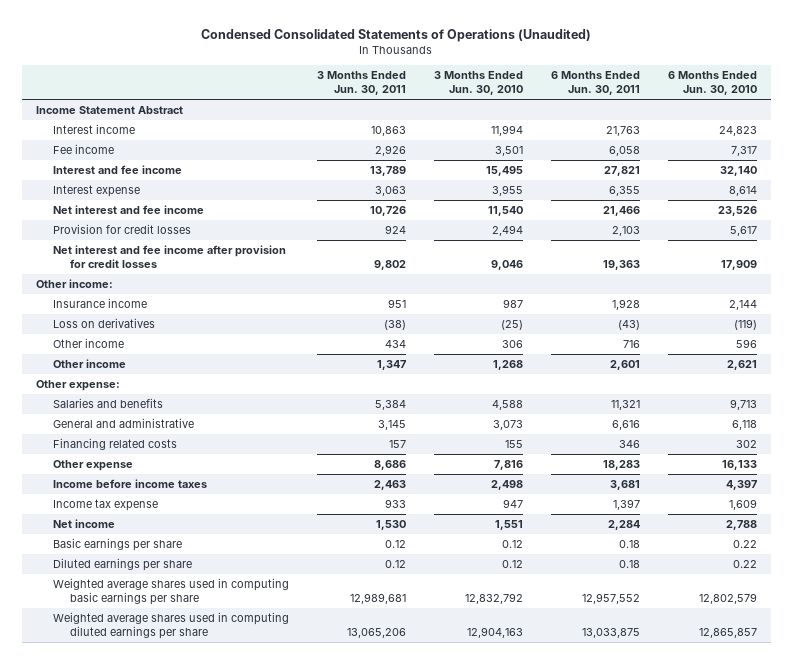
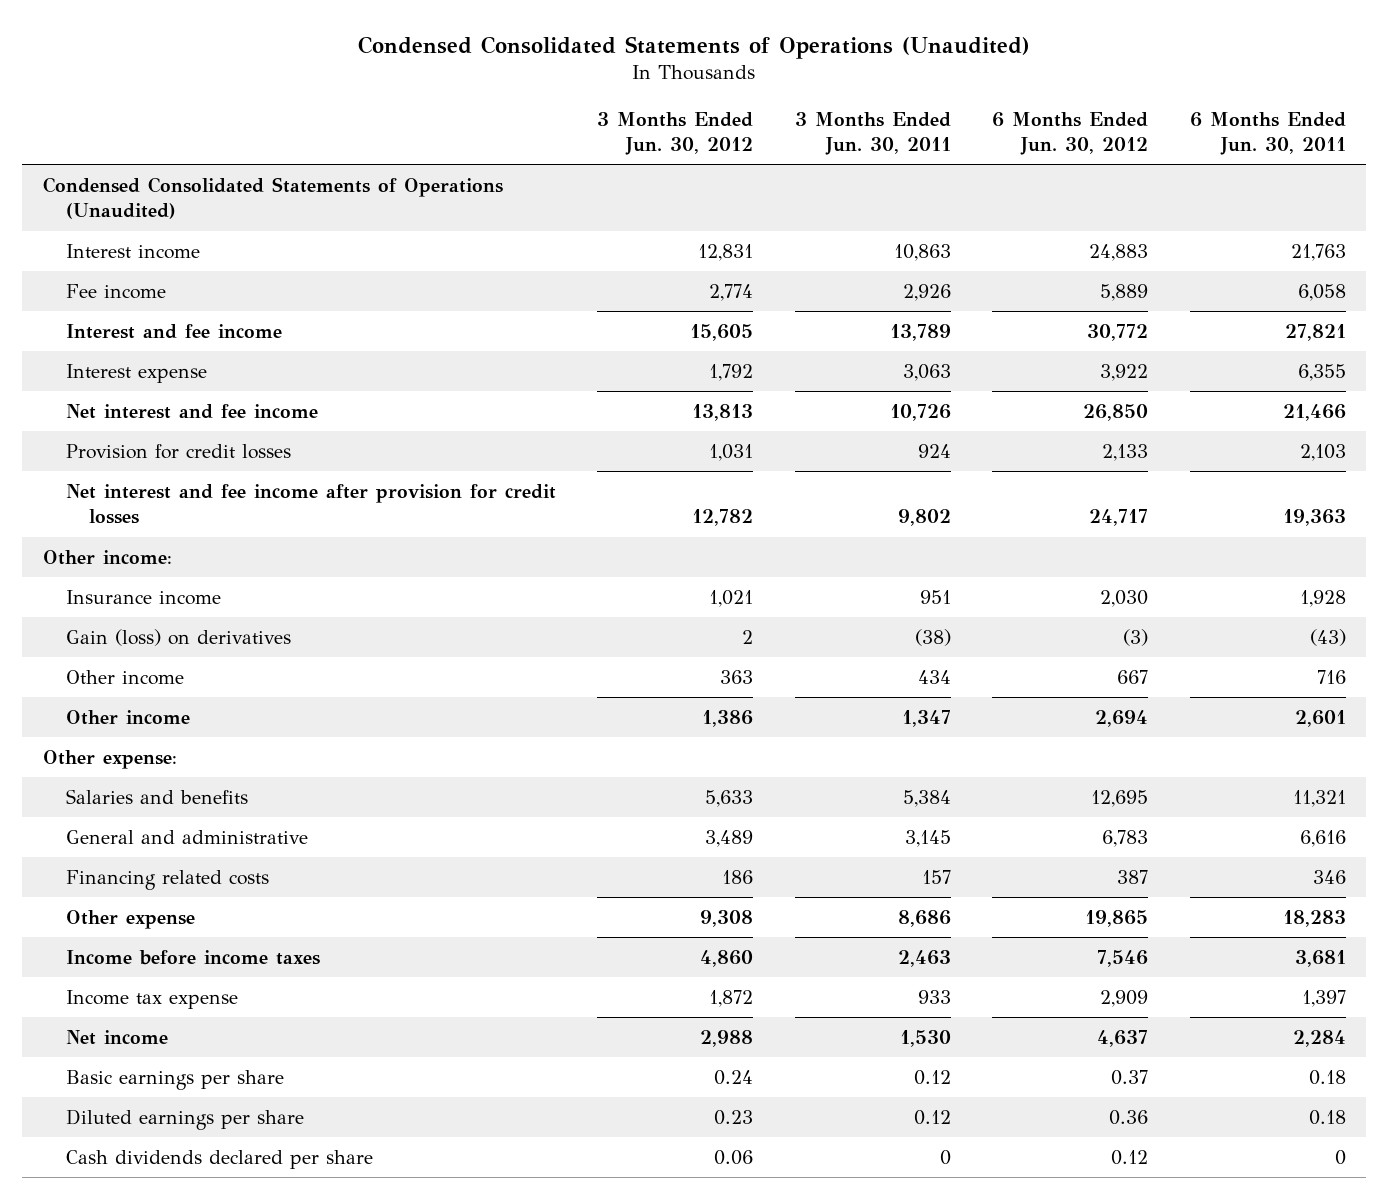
- | 3 Months Ended Jun. 30, 2011 | 3 Months Ended Jun. 30, 2010 | 6 Months Ended Jun. 30, 2011 | 6 Months Ended Jun. 30, 2010
+ | 3 Months Ended Jun. 30, 2012 | 3 Months Ended Jun. 30, 2011 | 6 Months Ended Jun. 30, 2012 | 6 Months Ended Jun. 30, 2011
- Income Statement Abstract
+ Condensed Consolidated Statements of Operations (Unaudited)
- Loss on derivatives | (38) | (25) | (43) | (119)
+ Gain (loss) on derivatives | 2 | (38) | (3) | (43)
- Weighted average shares used in computing basic earnings per share | 12,989,681 | 12,832,792 | 12,957,552 | 12,802,579
- Weighted average shares used in computing diluted earnings per share | 13,065,206 | 12,904,163 | 13,033,875 | 12,865,857
+ Cash dividends declared per share | 0.06 | 0 | 0.12 | 0

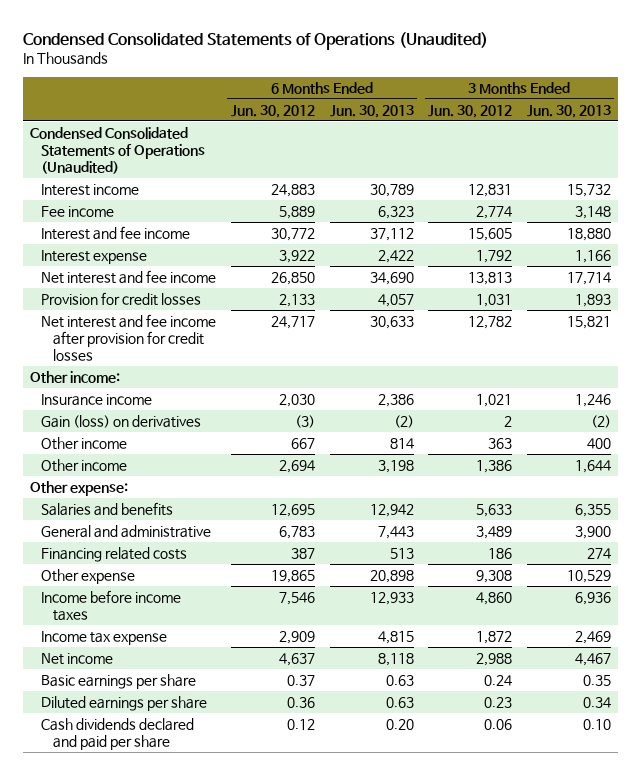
- | 3 Months Ended Jun. 30, 2012 | 3 Months Ended Jun. 30, 2011 | 6 Months Ended Jun. 30, 2012 | 6 Months Ended Jun. 30, 2011
+ | 6 Months Ended Jun. 30, 2012 | 6 Months Ended Jun. 30, 2013 | 3 Months Ended Jun. 30, 2012 | 3 Months Ended Jun. 30, 2013
- Cash dividends declared per share | 0.06 | 0 | 0.12 | 0
+ Cash dividends declared and paid per share | 0.12 | 0.20 | 0.06 | 0.10

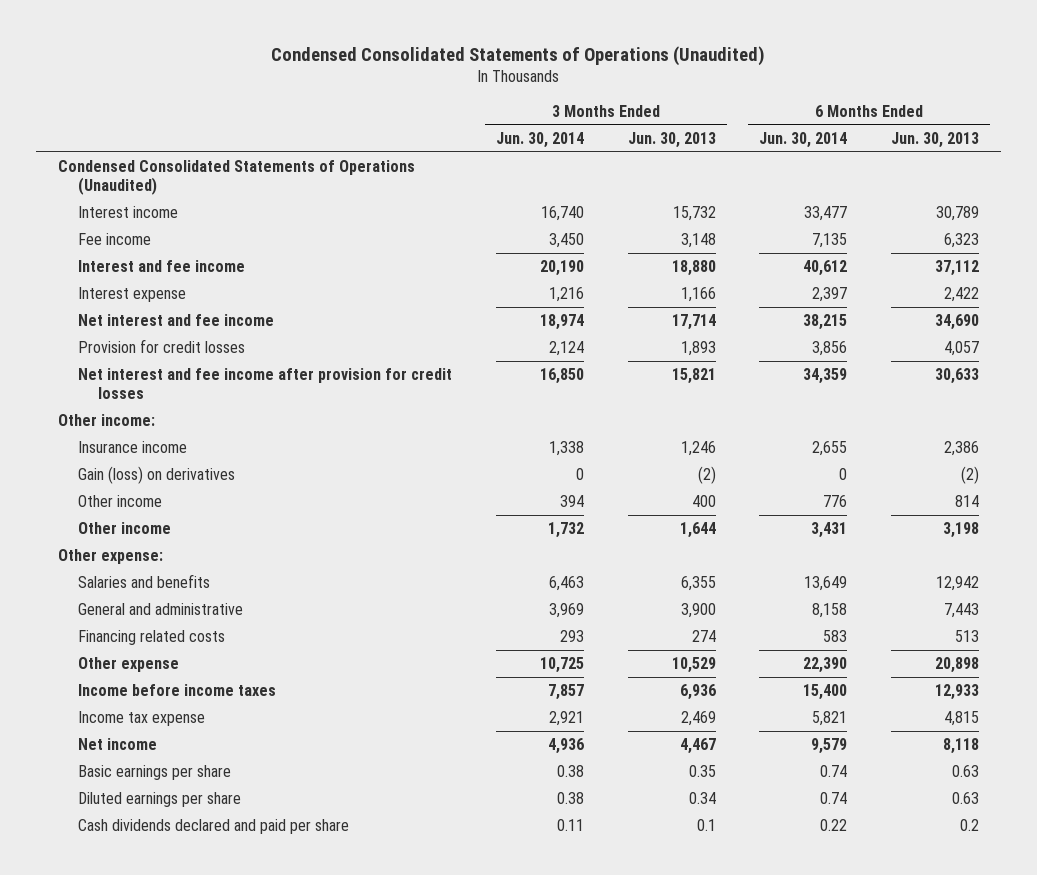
- | 6 Months Ended Jun. 30, 2012 | 6 Months Ended Jun. 30, 2013 | 3 Months Ended Jun. 30, 2012 | 3 Months Ended Jun. 30, 2013
+ | 3 Months Ended Jun. 30, 2014 | 3 Months Ended Jun. 30, 2013 | 6 Months Ended Jun. 30, 2014 | 6 Months Ended Jun. 30, 2013
- Cash dividends declared and paid per share | 0.12 | 0.20 | 0.06 | 0.10
+ Cash dividends declared and paid per share | 0.11 | 0.1 | 0.22 | 0.2

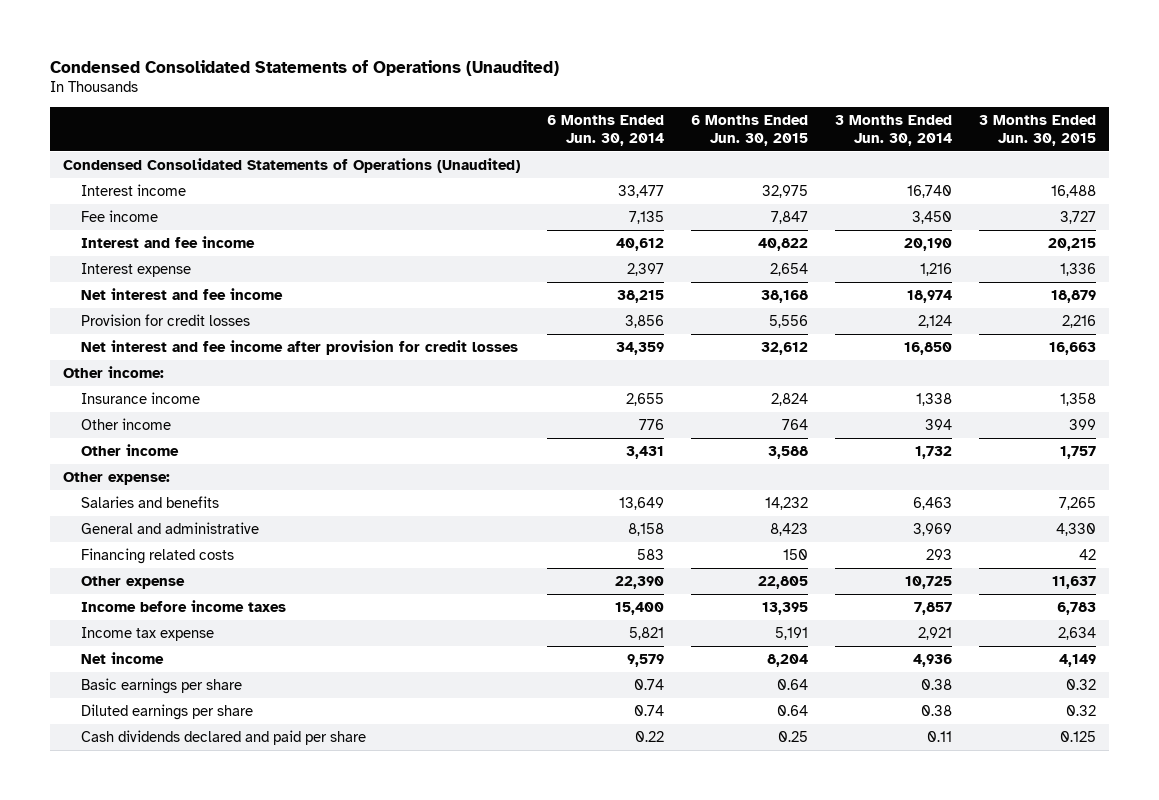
- | 3 Months Ended Jun. 30, 2014 | 3 Months Ended Jun. 30, 2013 | 6 Months Ended Jun. 30, 2014 | 6 Months Ended Jun. 30, 2013
+ | 6 Months Ended Jun. 30, 2014 | 6 Months Ended Jun. 30, 2015 | 3 Months Ended Jun. 30, 2014 | 3 Months Ended Jun. 30, 2015
- Gain (loss) on derivatives | 0 | (2) | 0 | (2)

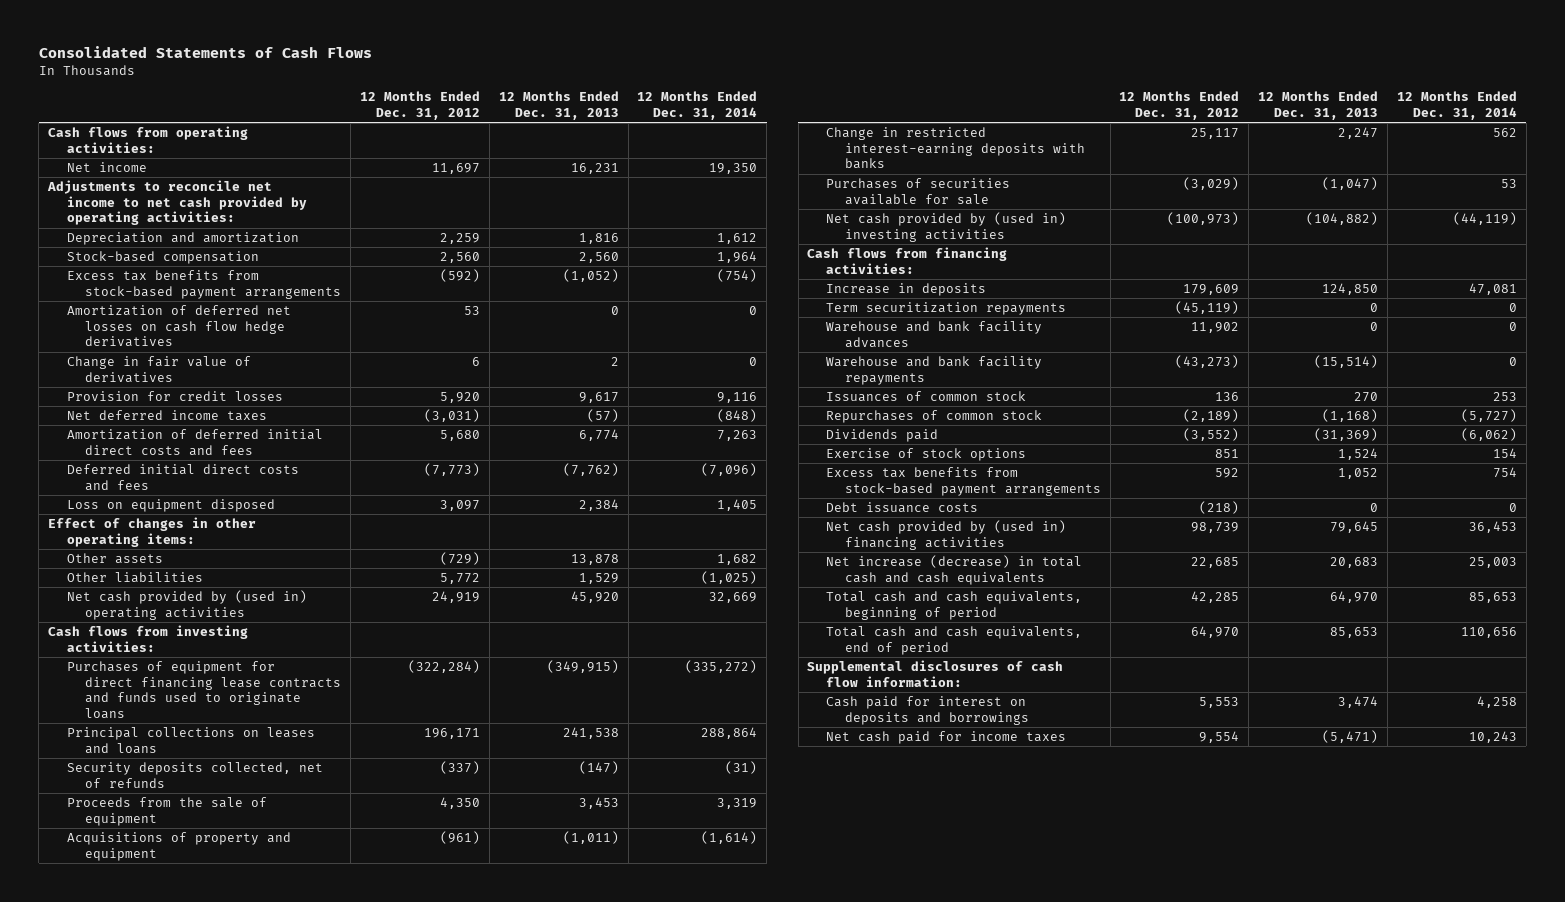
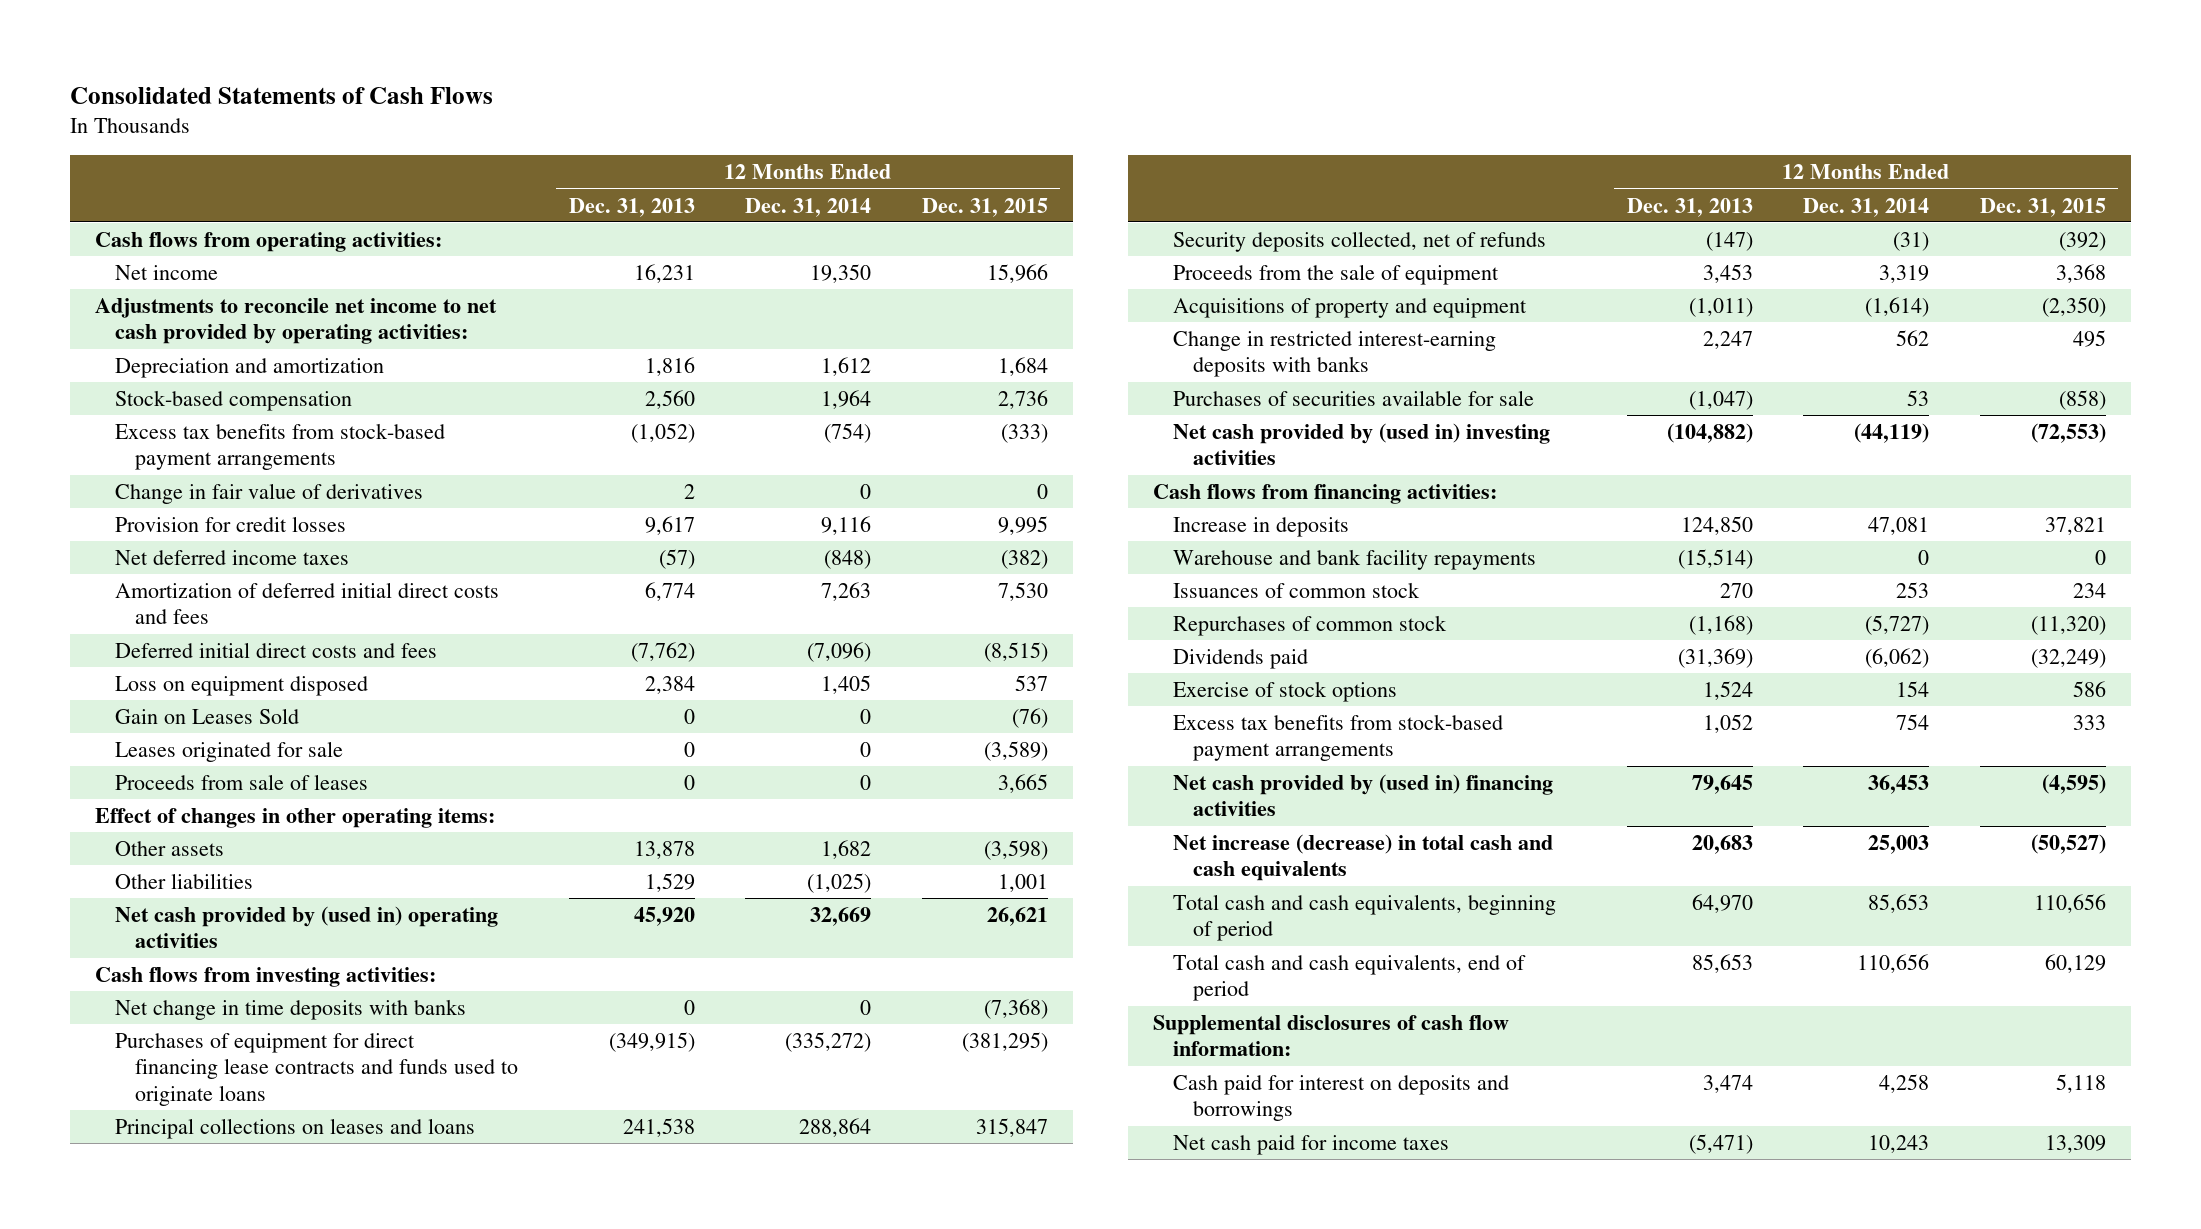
- | 12 Months Ended Dec. 31, 2012 | 12 Months Ended Dec. 31, 2013 | 12 Months Ended Dec. 31, 2014
+ | 12 Months Ended Dec. 31, 2013 | 12 Months Ended Dec. 31, 2014 | 12 Months Ended Dec. 31, 2015
- Amortization of deferred net losses on cash flow hedge derivatives | 53 | 0 | 0
+ Gain on Leases Sold | 0 | 0 | (76)
+ Leases originated for sale | 0 | 0 | (3,589)
+ Proceeds from sale of leases | 0 | 0 | 3,665
+ Net change in time deposits with banks | 0 | 0 | (7,368)
- Term securitization repayments | (45,119) | 0 | 0
- Warehouse and bank facility advances | 11,902 | 0 | 0
- Debt issuance costs | (218) | 0 | 0

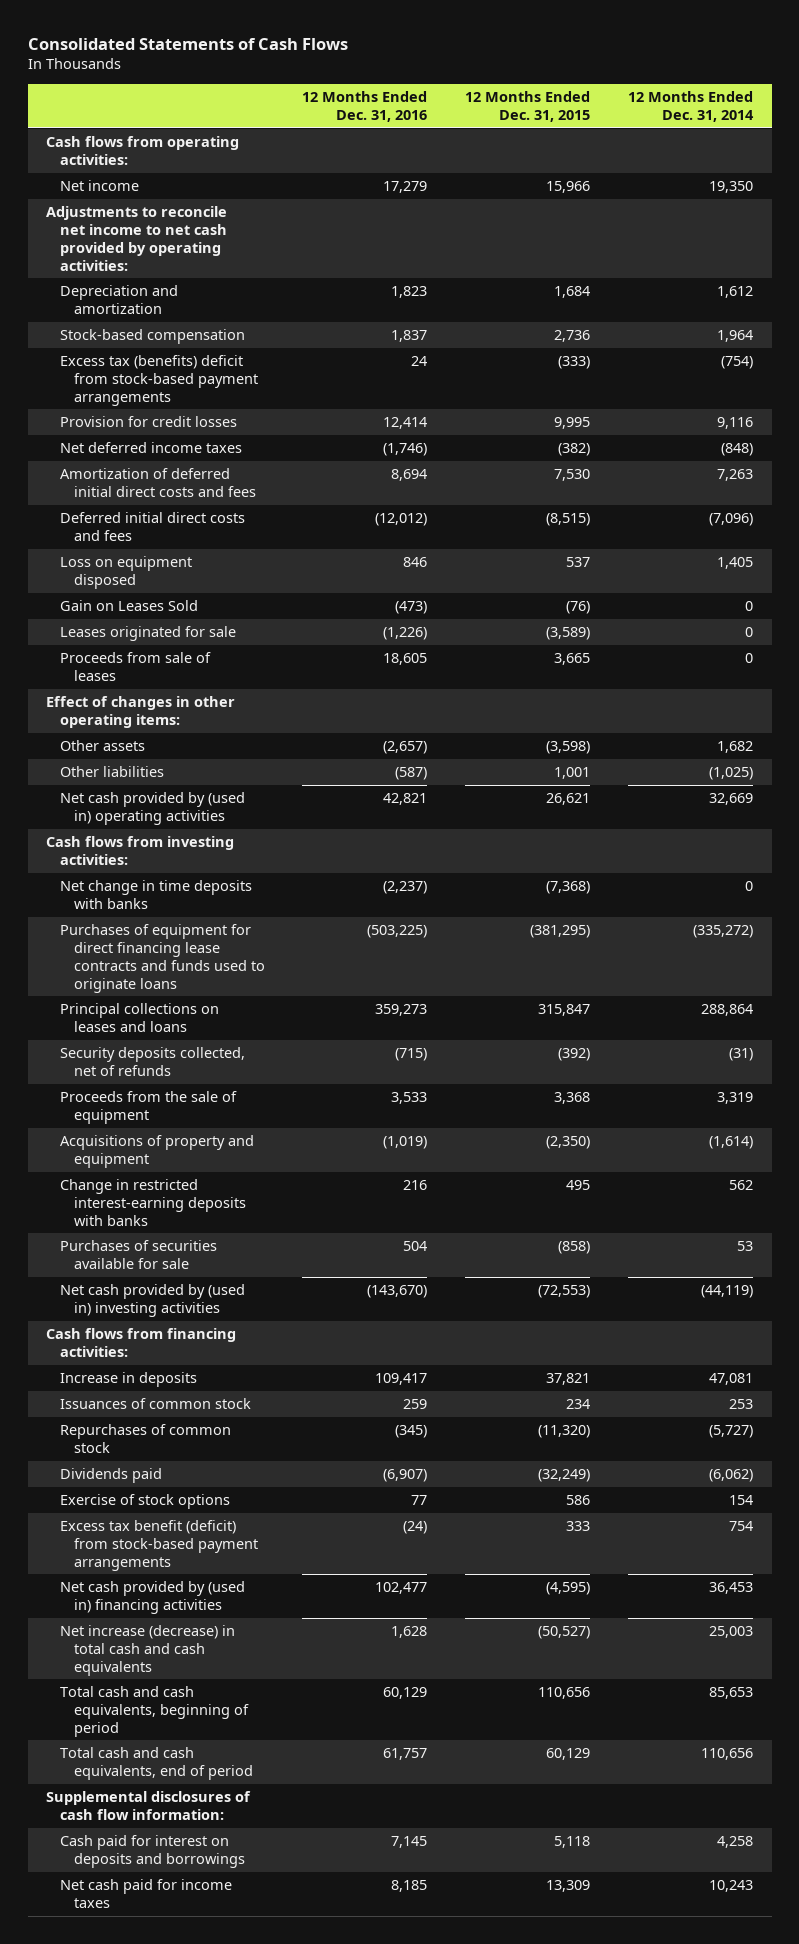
- | 12 Months Ended Dec. 31, 2013 | 12 Months Ended Dec. 31, 2014 | 12 Months Ended Dec. 31, 2015
+ | 12 Months Ended Dec. 31, 2016 | 12 Months Ended Dec. 31, 2015 | 12 Months Ended Dec. 31, 2014
- Excess tax benefits from stock-based payment arrangements | (1,052) | (754) | (333)
- Change in fair value of derivatives | 2 | 0 | 0
+ Excess tax (benefits) deficit from stock-based payment arrangements | 24 | (333) | (754)
- Warehouse and bank facility repayments | (15,514) | 0 | 0
- Excess tax benefits from stock-based payment arrangements | 1,052 | 754 | 333
+ Excess tax benefit (deficit) from stock-based payment arrangements | (24) | 333 | 754

